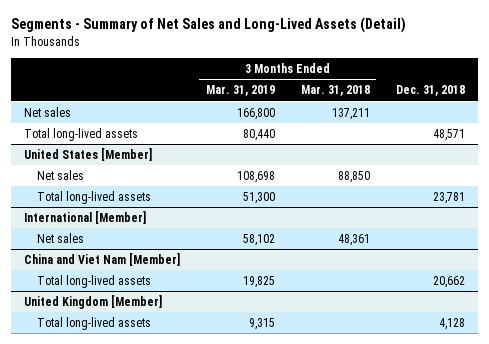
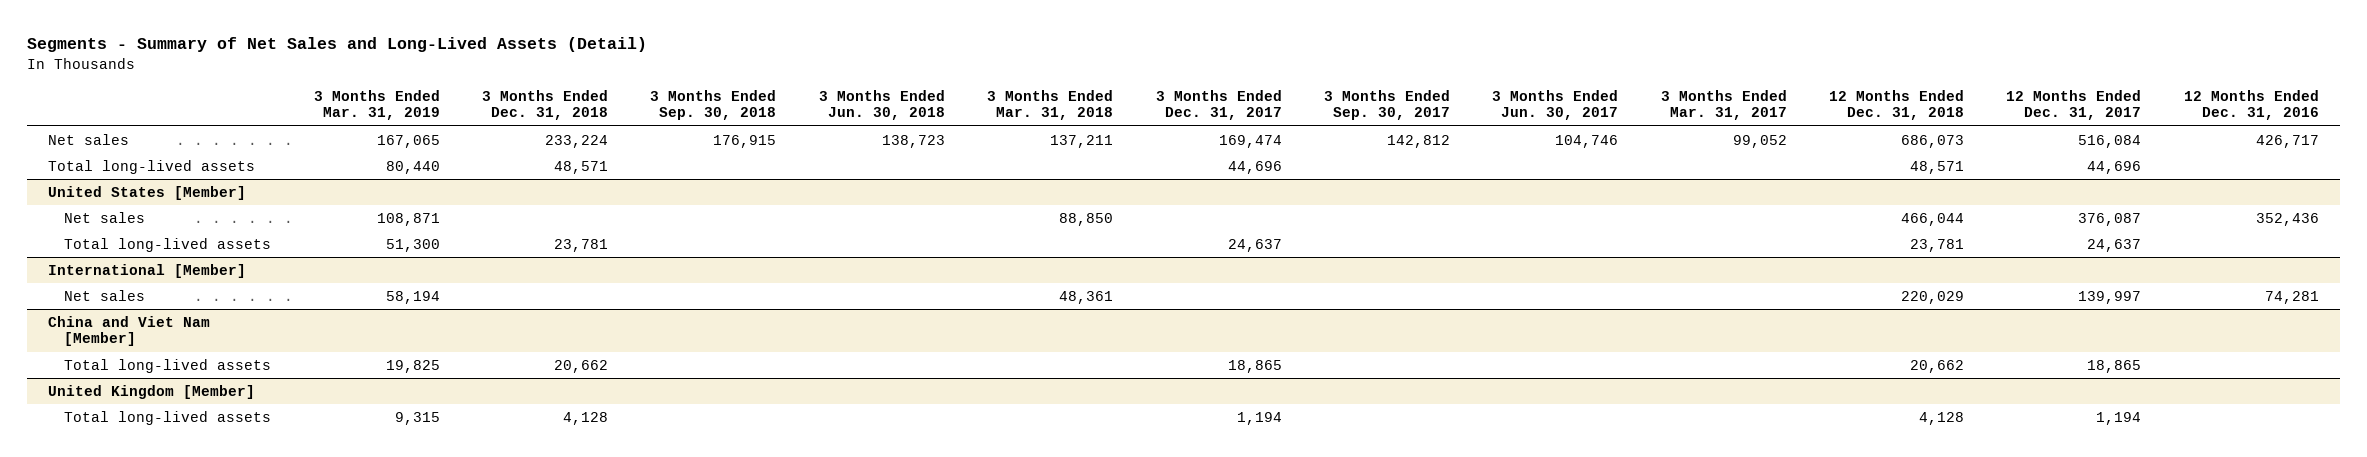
- | 3 Months Ended Mar. 31, 2019 | 3 Months Ended Mar. 31, 2018 | Dec. 31, 2018
+ | 3 Months Ended Mar. 31, 2019 | 3 Months Ended Dec. 31, 2018 | 3 Months Ended Sep. 30, 2018 | 3 Months Ended Jun. 30, 2018 | 3 Months Ended Mar. 31, 2018 | 3 Months Ended Dec. 31, 2017 | 3 Months Ended Sep. 30, 2017 | 3 Months Ended Jun. 30, 2017 | 3 Months Ended Mar. 31, 2017 | 12 Months Ended Dec. 31, 2018 | 12 Months Ended Dec. 31, 2017 | 12 Months Ended Dec. 31, 2016
- Net sales | 166,800 | 137,211 |
+ Net sales | 167,065 | 233,224 | 176,915 | 138,723 | 137,211 | 169,474 | 142,812 | 104,746 | 99,052 | 686,073 | 516,084 | 426,717
@ United States [Member]
- Net sales | 108,698 | 88,850 |
+ Net sales | 108,871 | | | | 88,850 | | | | | 466,044 | 376,087 | 352,436
@ International [Member]
- Net sales | 58,102 | 48,361 |
+ Net sales | 58,194 | | | | 48,361 | | | | | 220,029 | 139,997 | 74,281

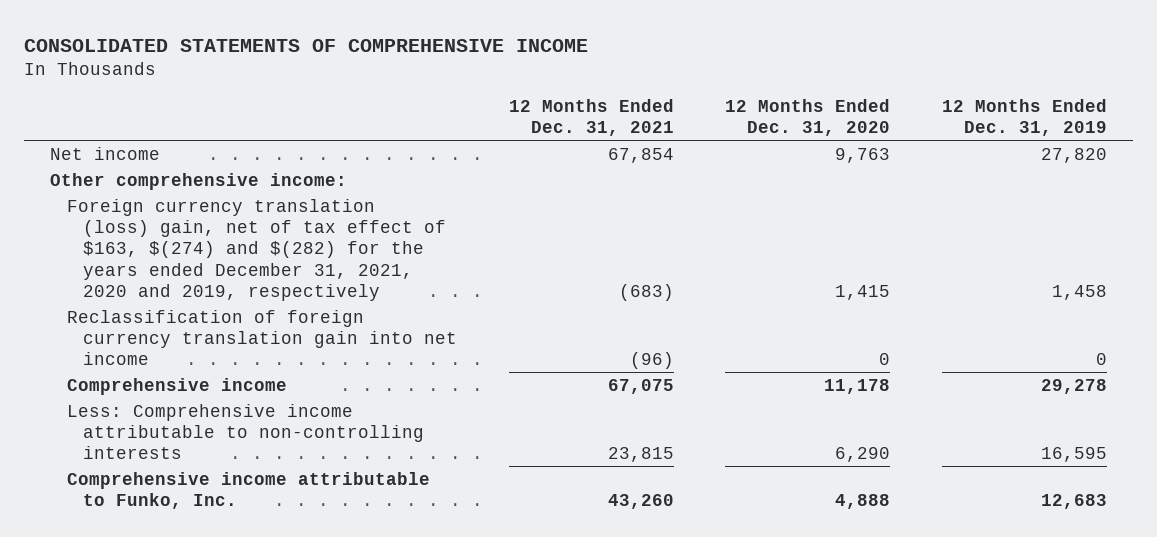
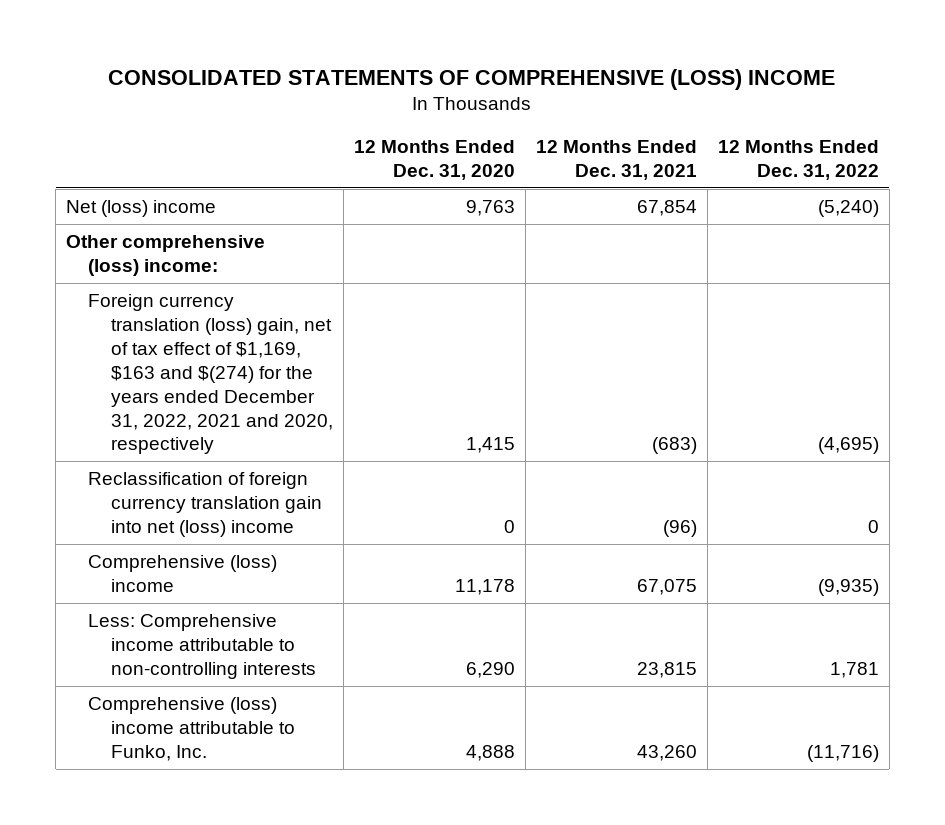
- CONSOLIDATED STATEMENTS OF COMPREHENSIVE INCOME
+ CONSOLIDATED STATEMENTS OF COMPREHENSIVE (LOSS) INCOME
- | 12 Months Ended Dec. 31, 2021 | 12 Months Ended Dec. 31, 2020 | 12 Months Ended Dec. 31, 2019
+ | 12 Months Ended Dec. 31, 2020 | 12 Months Ended Dec. 31, 2021 | 12 Months Ended Dec. 31, 2022
- Net income | 67,854 | 9,763 | 27,820
- Other comprehensive income:
- Foreign currency translation (loss) gain, net of tax effect of $163, $(274) and $(282) for the years ended December 31, 2021, 2020 and 2019, respectively | (683) | 1,415 | 1,458
- Reclassification of foreign currency translation gain into net income | (96) | 0 | 0
- Comprehensive income | 67,075 | 11,178 | 29,278
+ Net (loss) income | 9,763 | 67,854 | (5,240)
+ Other comprehensive (loss) income:
+ Foreign currency translation (loss) gain, net of tax effect of $1,169, $163 and $(274) for the years ended December 31, 2022, 2021 and 2020, respectively | 1,415 | (683) | (4,695)
+ Reclassification of foreign currency translation gain into net (loss) income | 0 | (96) | 0
+ Comprehensive (loss) income | 11,178 | 67,075 | (9,935)
- Comprehensive income attributable to Funko, Inc. | 43,260 | 4,888 | 12,683
+ Comprehensive (loss) income attributable to Funko, Inc. | 4,888 | 43,260 | (11,716)

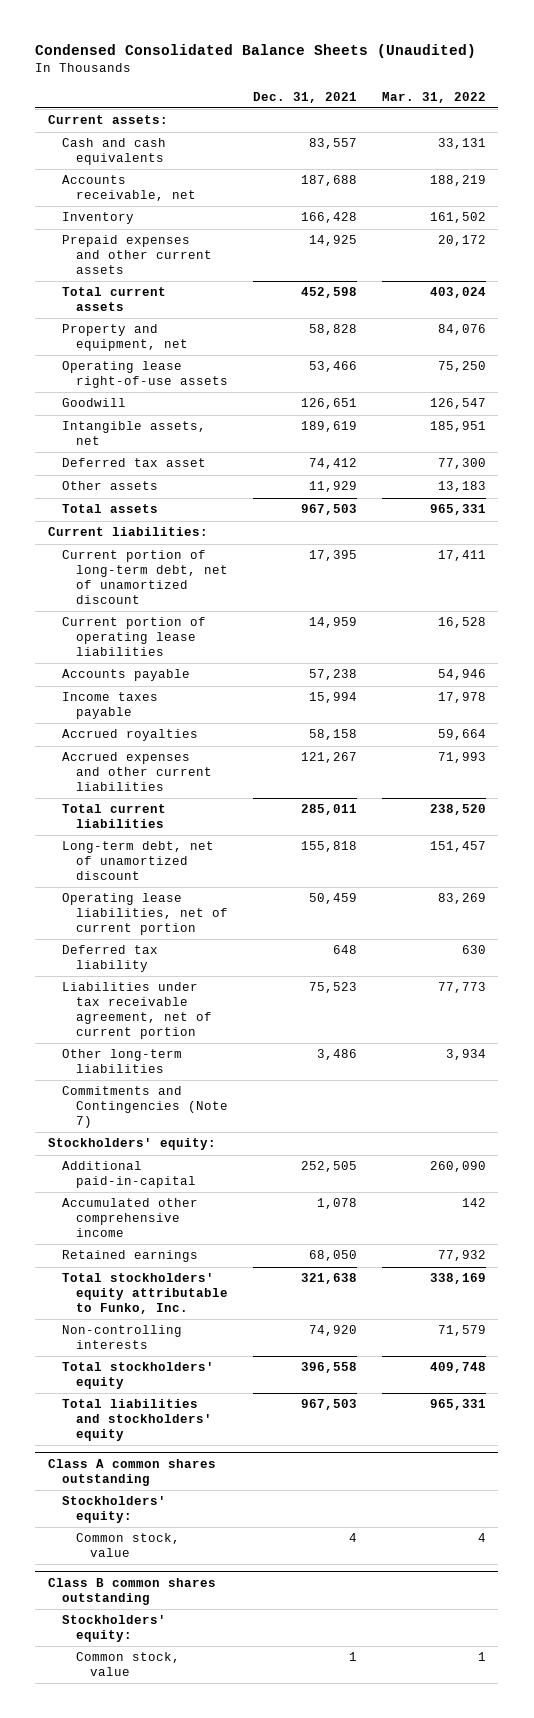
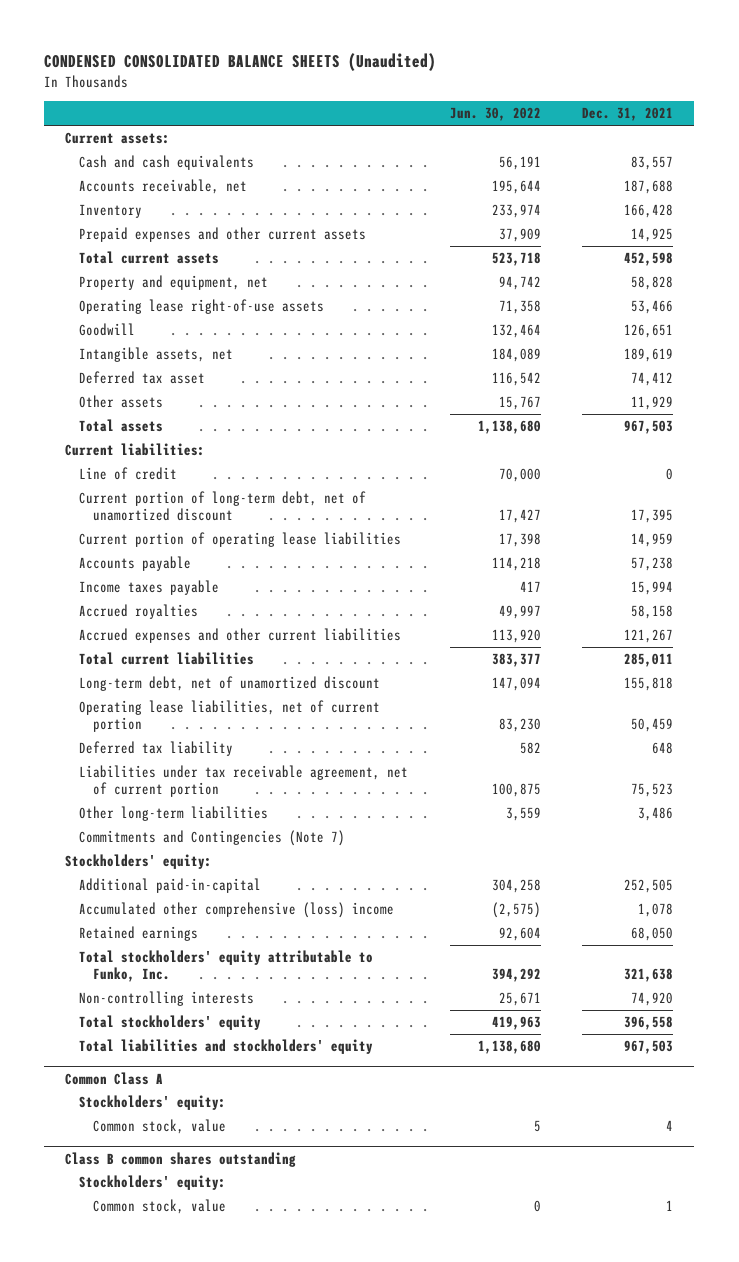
- Condensed Consolidated Balance Sheets (Unaudited)
+ CONDENSED CONSOLIDATED BALANCE SHEETS (Unaudited)
- | Dec. 31, 2021 | Mar. 31, 2022
+ | Jun. 30, 2022 | Dec. 31, 2021
+ Line of credit | 70,000 | 0
- Accumulated other comprehensive income | 1,078 | 142
+ Accumulated other comprehensive (loss) income | (2,575) | 1,078
- Class A common shares outstanding
+ Common Class A

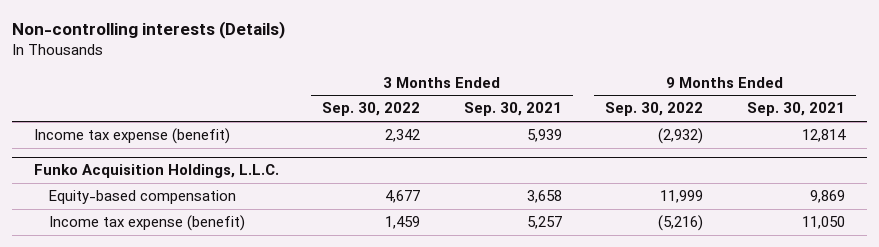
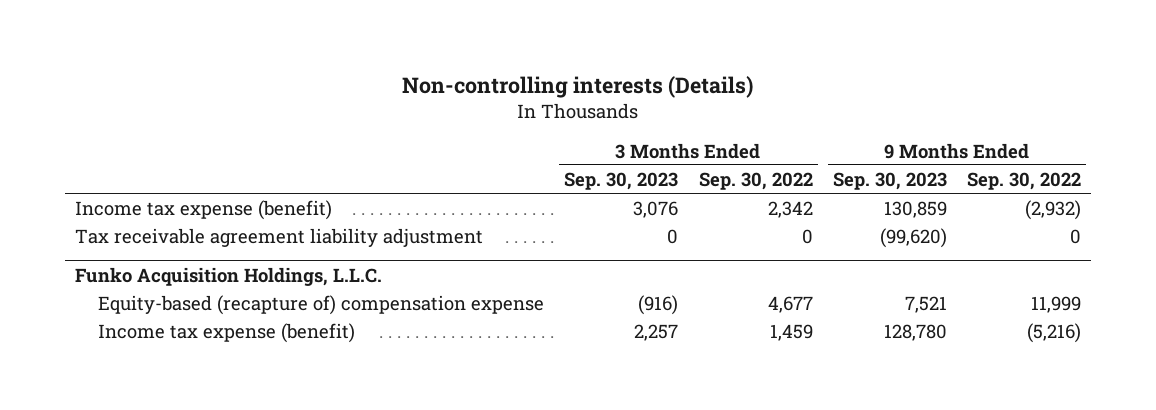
- | 3 Months Ended Sep. 30, 2022 | 3 Months Ended Sep. 30, 2021 | 9 Months Ended Sep. 30, 2022 | 9 Months Ended Sep. 30, 2021
+ | 3 Months Ended Sep. 30, 2023 | 3 Months Ended Sep. 30, 2022 | 9 Months Ended Sep. 30, 2023 | 9 Months Ended Sep. 30, 2022
+ Tax receivable agreement liability adjustment | 0 | 0 | (99,620) | 0
@ Funko Acquisition Holdings, L.L.C.
- Equity-based compensation | 4,677 | 3,658 | 11,999 | 9,869
+ Equity-based (recapture of) compensation expense | (916) | 4,677 | 7,521 | 11,999

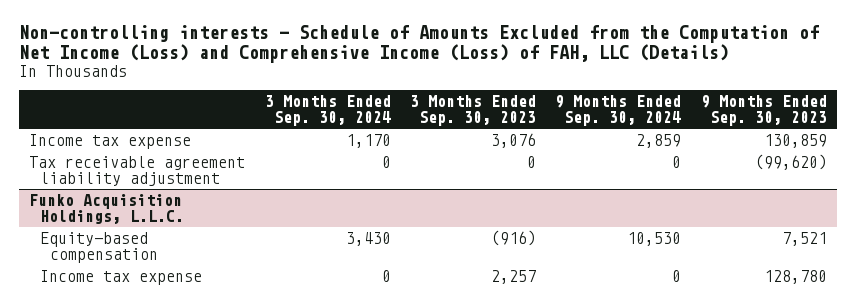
- Non-controlling interests (Details)
+ Non-controlling interests - Schedule of Amounts Excluded from the Computation of Net Income (Loss) and Comprehensive Income (Loss) of FAH, LLC (Details)
- | 3 Months Ended Sep. 30, 2023 | 3 Months Ended Sep. 30, 2022 | 9 Months Ended Sep. 30, 2023 | 9 Months Ended Sep. 30, 2022
+ | 3 Months Ended Sep. 30, 2024 | 3 Months Ended Sep. 30, 2023 | 9 Months Ended Sep. 30, 2024 | 9 Months Ended Sep. 30, 2023
- Income tax expense (benefit) | 3,076 | 2,342 | 130,859 | (2,932)
+ Income tax expense | 1,170 | 3,076 | 2,859 | 130,859
@ Funko Acquisition Holdings, L.L.C.
- Equity-based (recapture of) compensation expense | (916) | 4,677 | 7,521 | 11,999
- Income tax expense (benefit) | 2,257 | 1,459 | 128,780 | (5,216)
+ Equity-based compensation | 3,430 | (916) | 10,530 | 7,521
+ Income tax expense | 0 | 2,257 | 0 | 128,780

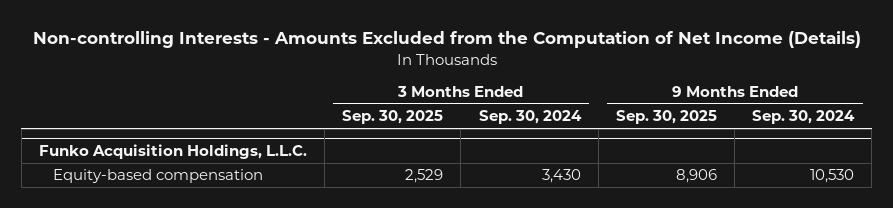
- Non-controlling interests - Schedule of Amounts Excluded from the Computation of Net Income (Loss) and Comprehensive Income (Loss) of FAH, LLC (Details)
+ Non-controlling Interests - Amounts Excluded from the Computation of Net Income (Details)
- | 3 Months Ended Sep. 30, 2024 | 3 Months Ended Sep. 30, 2023 | 9 Months Ended Sep. 30, 2024 | 9 Months Ended Sep. 30, 2023
+ | 3 Months Ended Sep. 30, 2025 | 3 Months Ended Sep. 30, 2024 | 9 Months Ended Sep. 30, 2025 | 9 Months Ended Sep. 30, 2024
- Income tax expense | 1,170 | 3,076 | 2,859 | 130,859
- Tax receivable agreement liability adjustment | 0 | 0 | 0 | (99,620)
@ Funko Acquisition Holdings, L.L.C.
- Income tax expense | 0 | 2,257 | 0 | 128,780

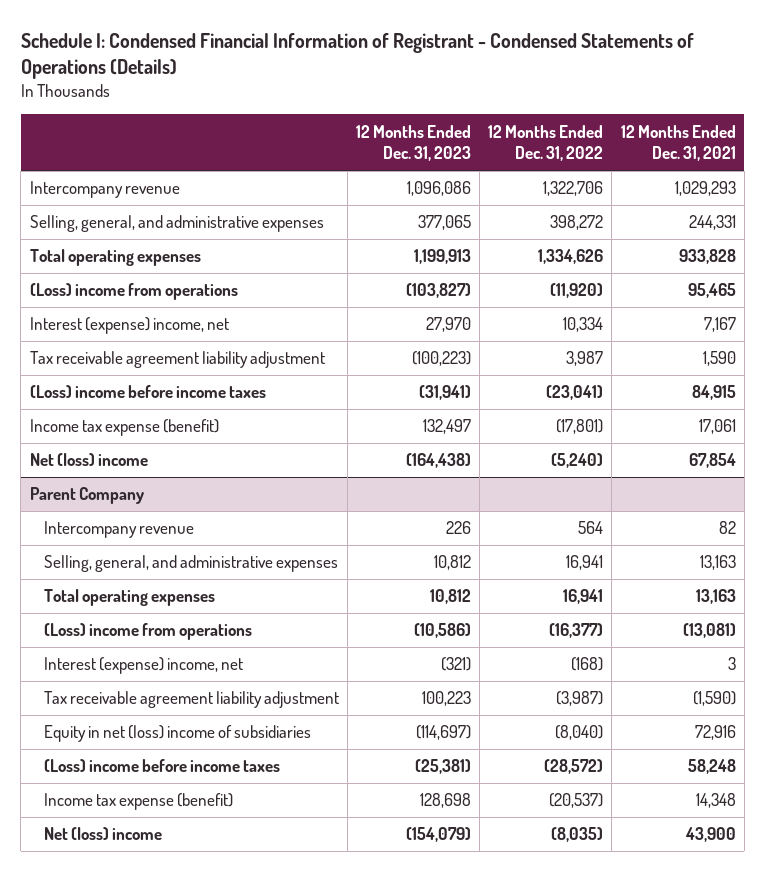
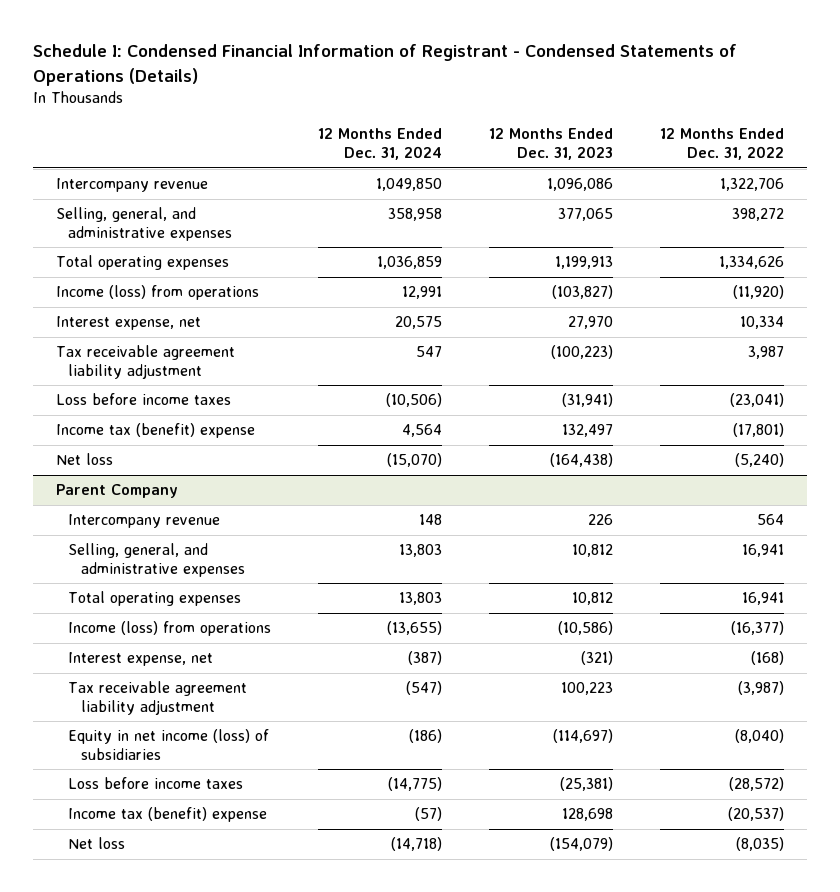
- | 12 Months Ended Dec. 31, 2023 | 12 Months Ended Dec. 31, 2022 | 12 Months Ended Dec. 31, 2021
+ | 12 Months Ended Dec. 31, 2024 | 12 Months Ended Dec. 31, 2023 | 12 Months Ended Dec. 31, 2022
- (Loss) income from operations | (103,827) | (11,920) | 95,465
- Interest (expense) income, net | 27,970 | 10,334 | 7,167
+ Income (loss) from operations | 12,991 | (103,827) | (11,920)
+ Interest expense, net | 20,575 | 27,970 | 10,334
- (Loss) income before income taxes | (31,941) | (23,041) | 84,915
- Income tax expense (benefit) | 132,497 | (17,801) | 17,061
- Net (loss) income | (164,438) | (5,240) | 67,854
+ Loss before income taxes | (10,506) | (31,941) | (23,041)
+ Income tax (benefit) expense | 4,564 | 132,497 | (17,801)
+ Net loss | (15,070) | (164,438) | (5,240)
@ Parent Company
- (Loss) income from operations | (10,586) | (16,377) | (13,081)
- Interest (expense) income, net | (321) | (168) | 3
+ Income (loss) from operations | (13,655) | (10,586) | (16,377)
+ Interest expense, net | (387) | (321) | (168)
- Equity in net (loss) income of subsidiaries | (114,697) | (8,040) | 72,916
- (Loss) income before income taxes | (25,381) | (28,572) | 58,248
- Income tax expense (benefit) | 128,698 | (20,537) | 14,348
- Net (loss) income | (154,079) | (8,035) | 43,900
+ Equity in net income (loss) of subsidiaries | (186) | (114,697) | (8,040)
+ Loss before income taxes | (14,775) | (25,381) | (28,572)
+ Income tax (benefit) expense | (57) | 128,698 | (20,537)
+ Net loss | (14,718) | (154,079) | (8,035)

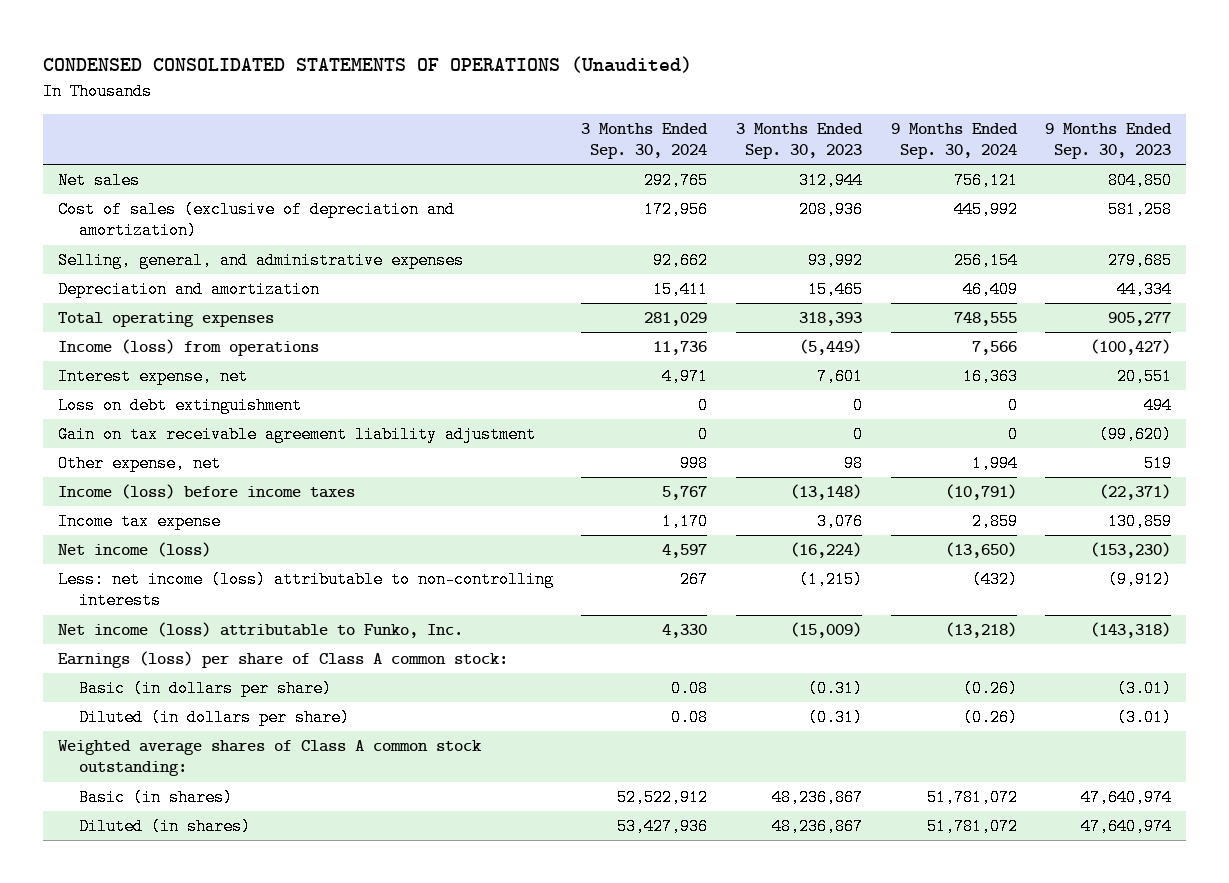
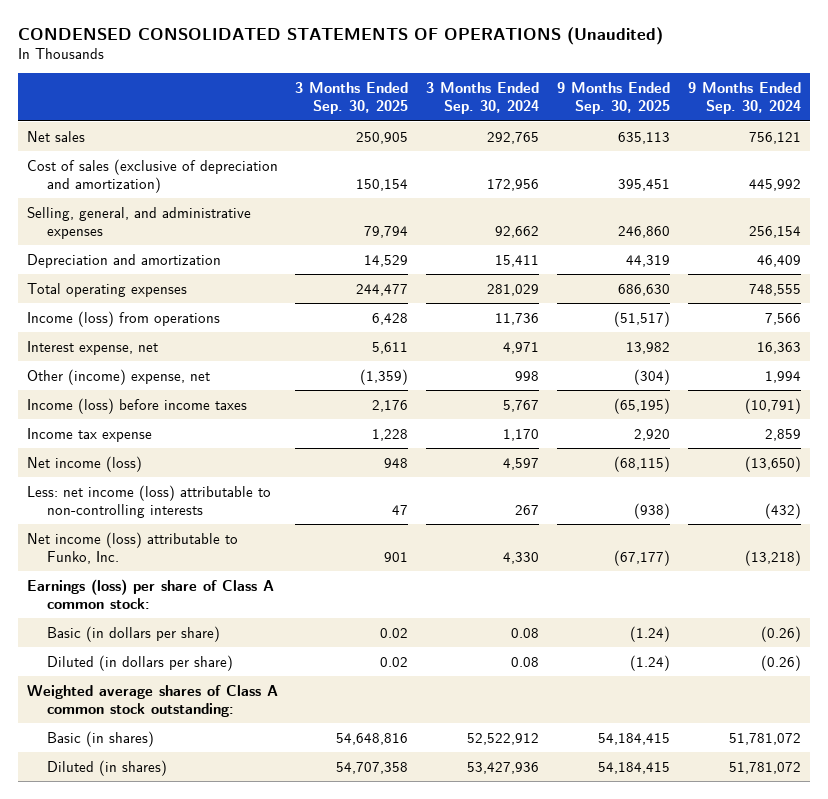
- | 3 Months Ended Sep. 30, 2024 | 3 Months Ended Sep. 30, 2023 | 9 Months Ended Sep. 30, 2024 | 9 Months Ended Sep. 30, 2023
+ | 3 Months Ended Sep. 30, 2025 | 3 Months Ended Sep. 30, 2024 | 9 Months Ended Sep. 30, 2025 | 9 Months Ended Sep. 30, 2024
- Loss on debt extinguishment | 0 | 0 | 0 | 494
- Gain on tax receivable agreement liability adjustment | 0 | 0 | 0 | (99,620)
- Other expense, net | 998 | 98 | 1,994 | 519
+ Other (income) expense, net | (1,359) | 998 | (304) | 1,994

